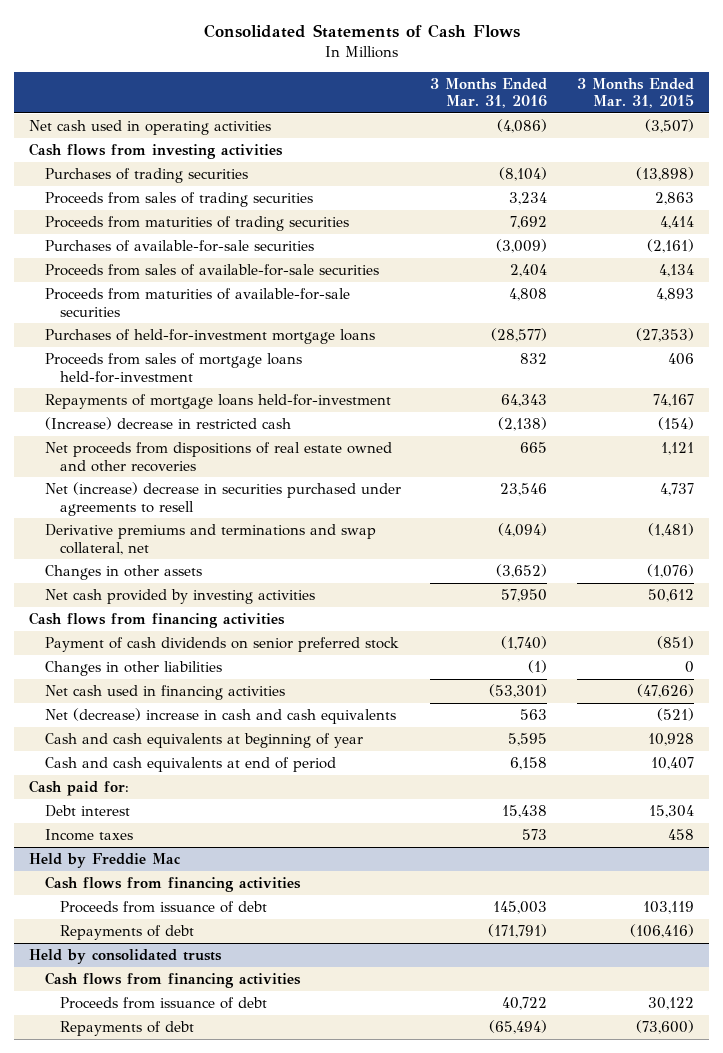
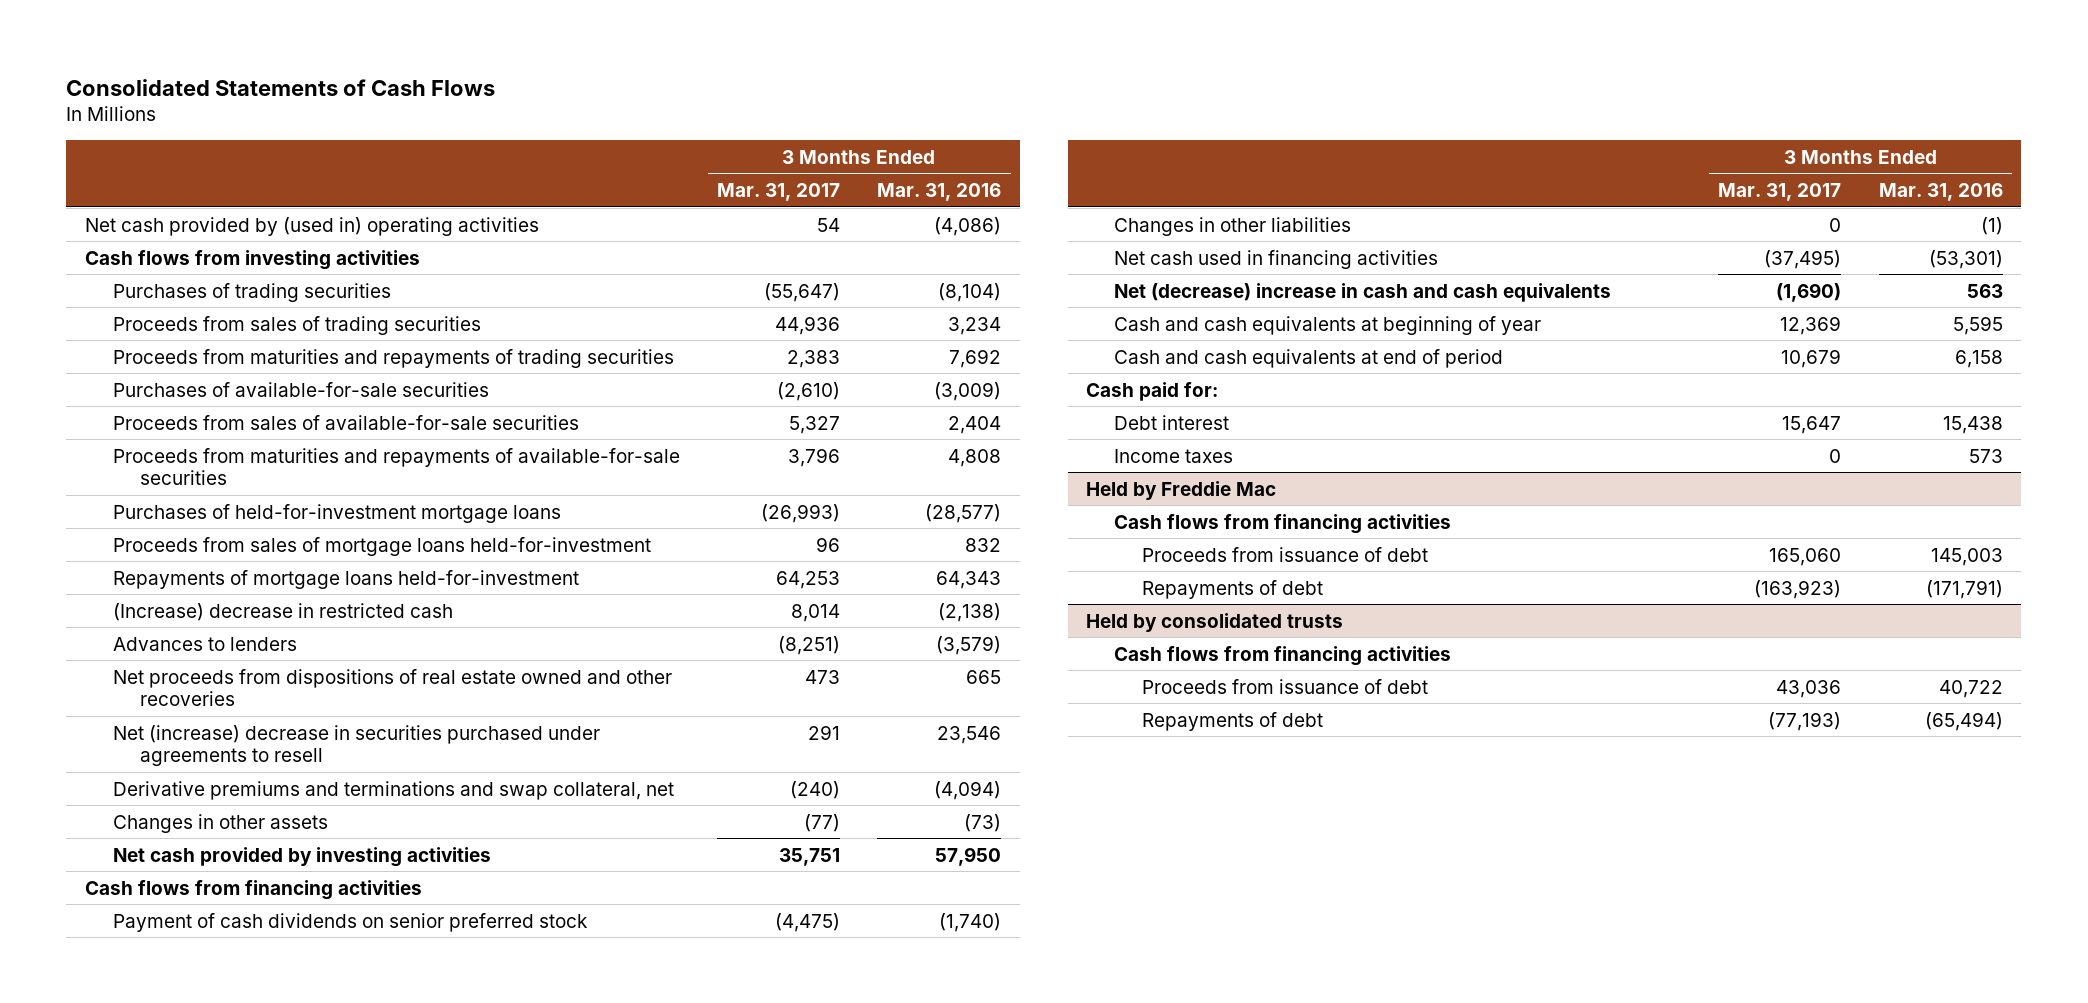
- | 3 Months Ended Mar. 31, 2016 | 3 Months Ended Mar. 31, 2015
+ | 3 Months Ended Mar. 31, 2017 | 3 Months Ended Mar. 31, 2016
- Net cash used in operating activities | (4,086) | (3,507)
+ Net cash provided by (used in) operating activities | 54 | (4,086)
- Proceeds from maturities of trading securities | 7,692 | 4,414
+ Proceeds from maturities and repayments of trading securities | 2,383 | 7,692
- Proceeds from maturities of available-for-sale securities | 4,808 | 4,893
+ Proceeds from maturities and repayments of available-for-sale securities | 3,796 | 4,808
+ Advances to lenders | (8,251) | (3,579)
- Changes in other assets | (3,652) | (1,076)
+ Changes in other assets | (77) | (73)

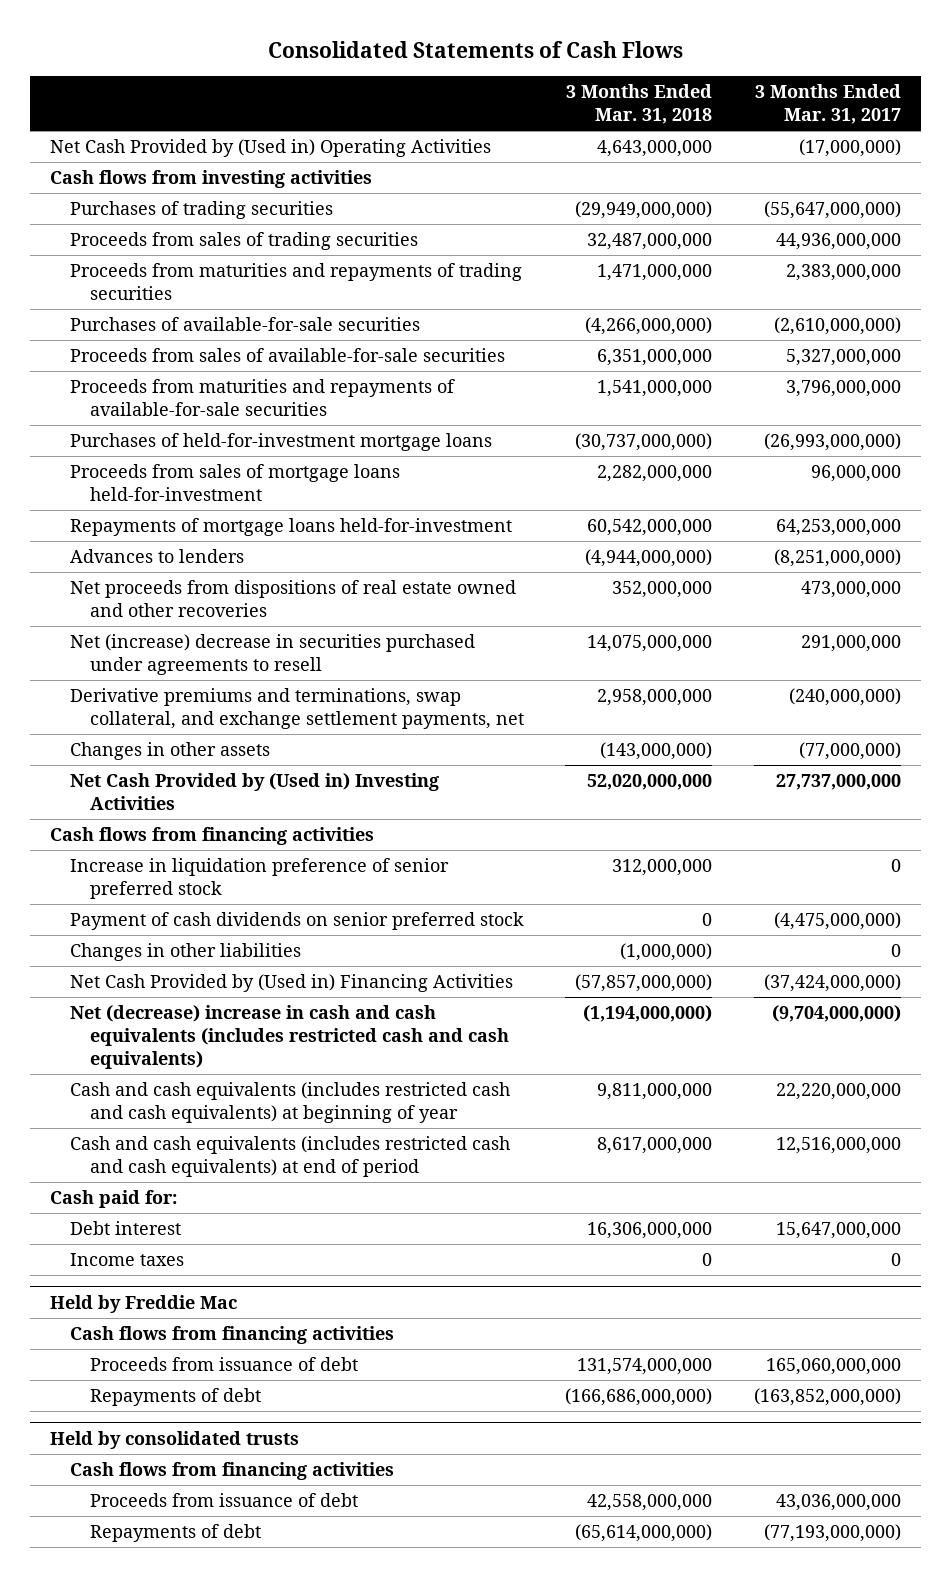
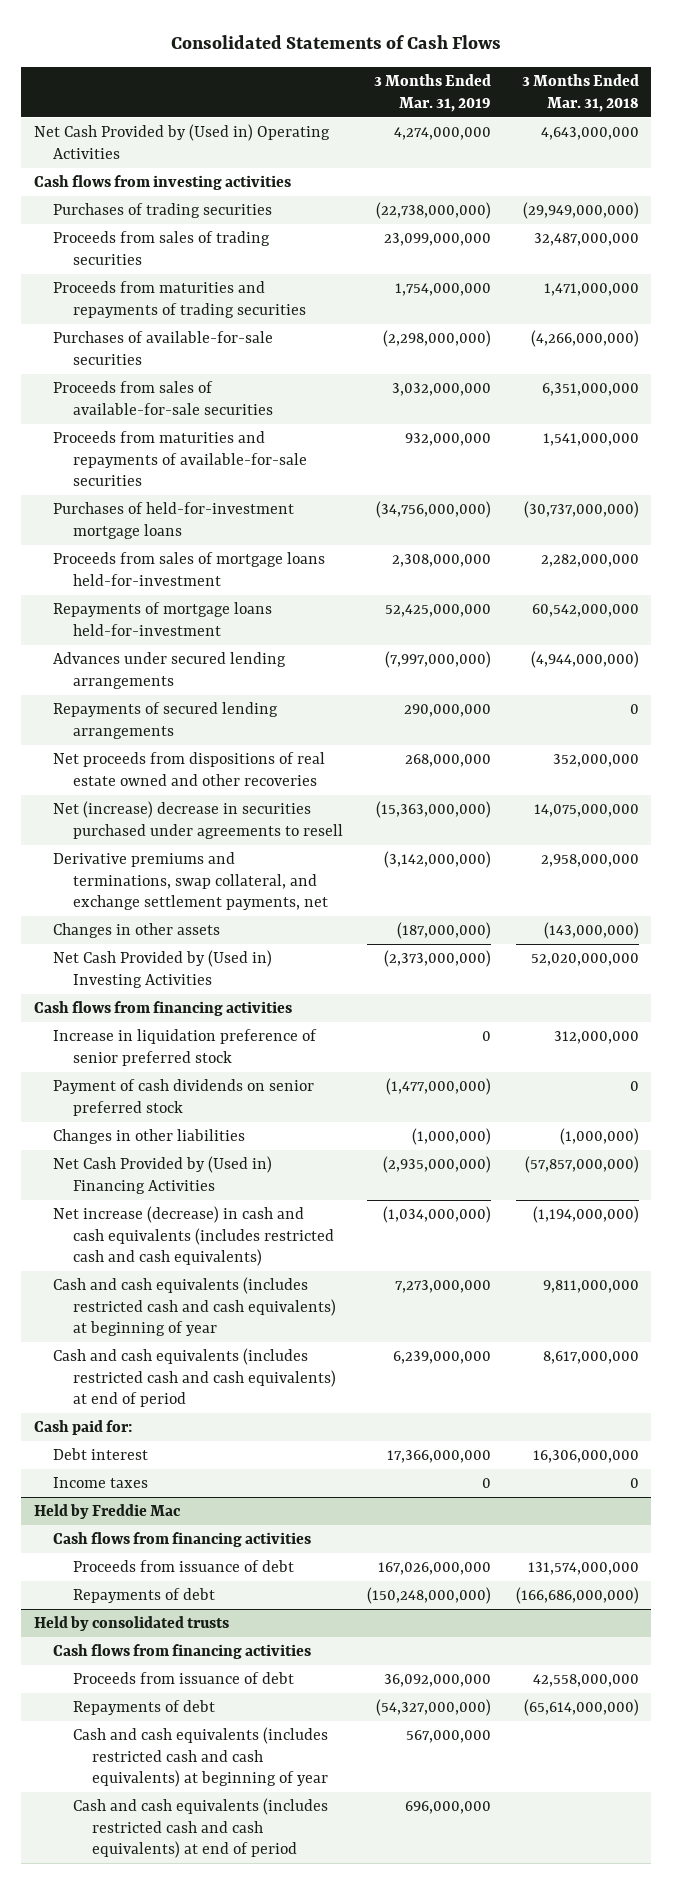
- | 3 Months Ended Mar. 31, 2018 | 3 Months Ended Mar. 31, 2017
+ | 3 Months Ended Mar. 31, 2019 | 3 Months Ended Mar. 31, 2018
- Advances to lenders | (4,944,000,000) | (8,251,000,000)
+ Advances under secured lending arrangements | (7,997,000,000) | (4,944,000,000)
+ Repayments of secured lending arrangements | 290,000,000 | 0
- Net (decrease) increase in cash and cash equivalents (includes restricted cash and cash equivalents) | (1,194,000,000) | (9,704,000,000)
+ Net increase (decrease) in cash and cash equivalents (includes restricted cash and cash equivalents) | (1,034,000,000) | (1,194,000,000)
@ Held by consolidated trusts
+ Cash and cash equivalents (includes restricted cash and cash equivalents) at beginning of year | 567,000,000 |
+ Cash and cash equivalents (includes restricted cash and cash equivalents) at end of period | 696,000,000 |

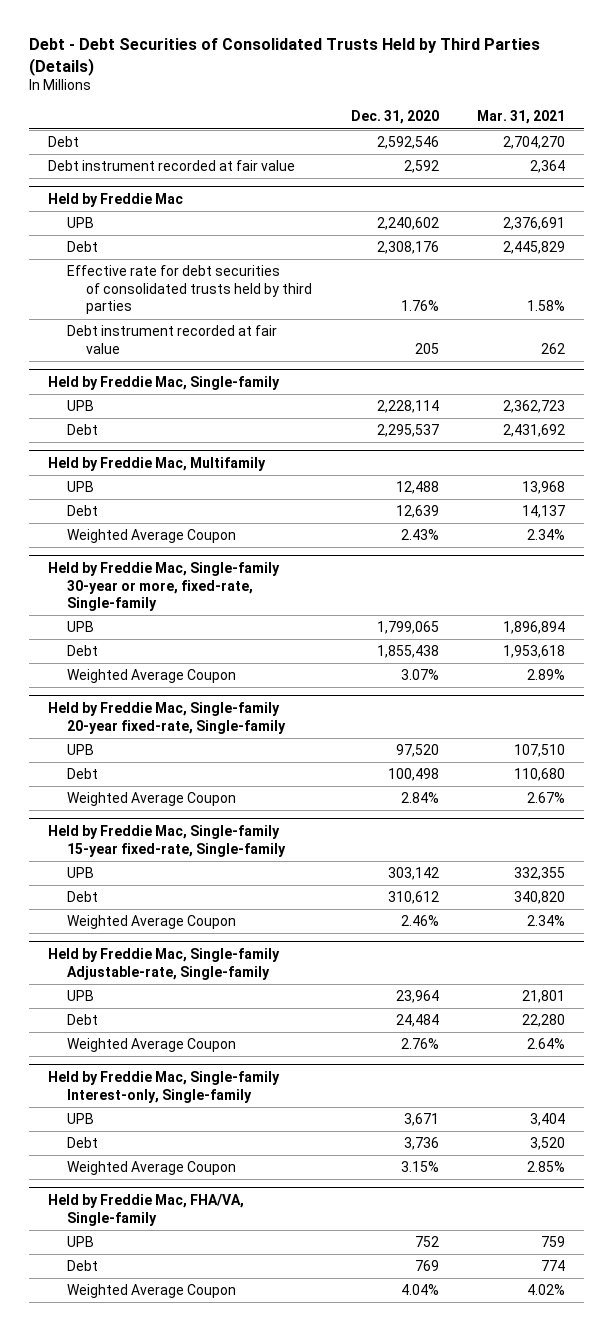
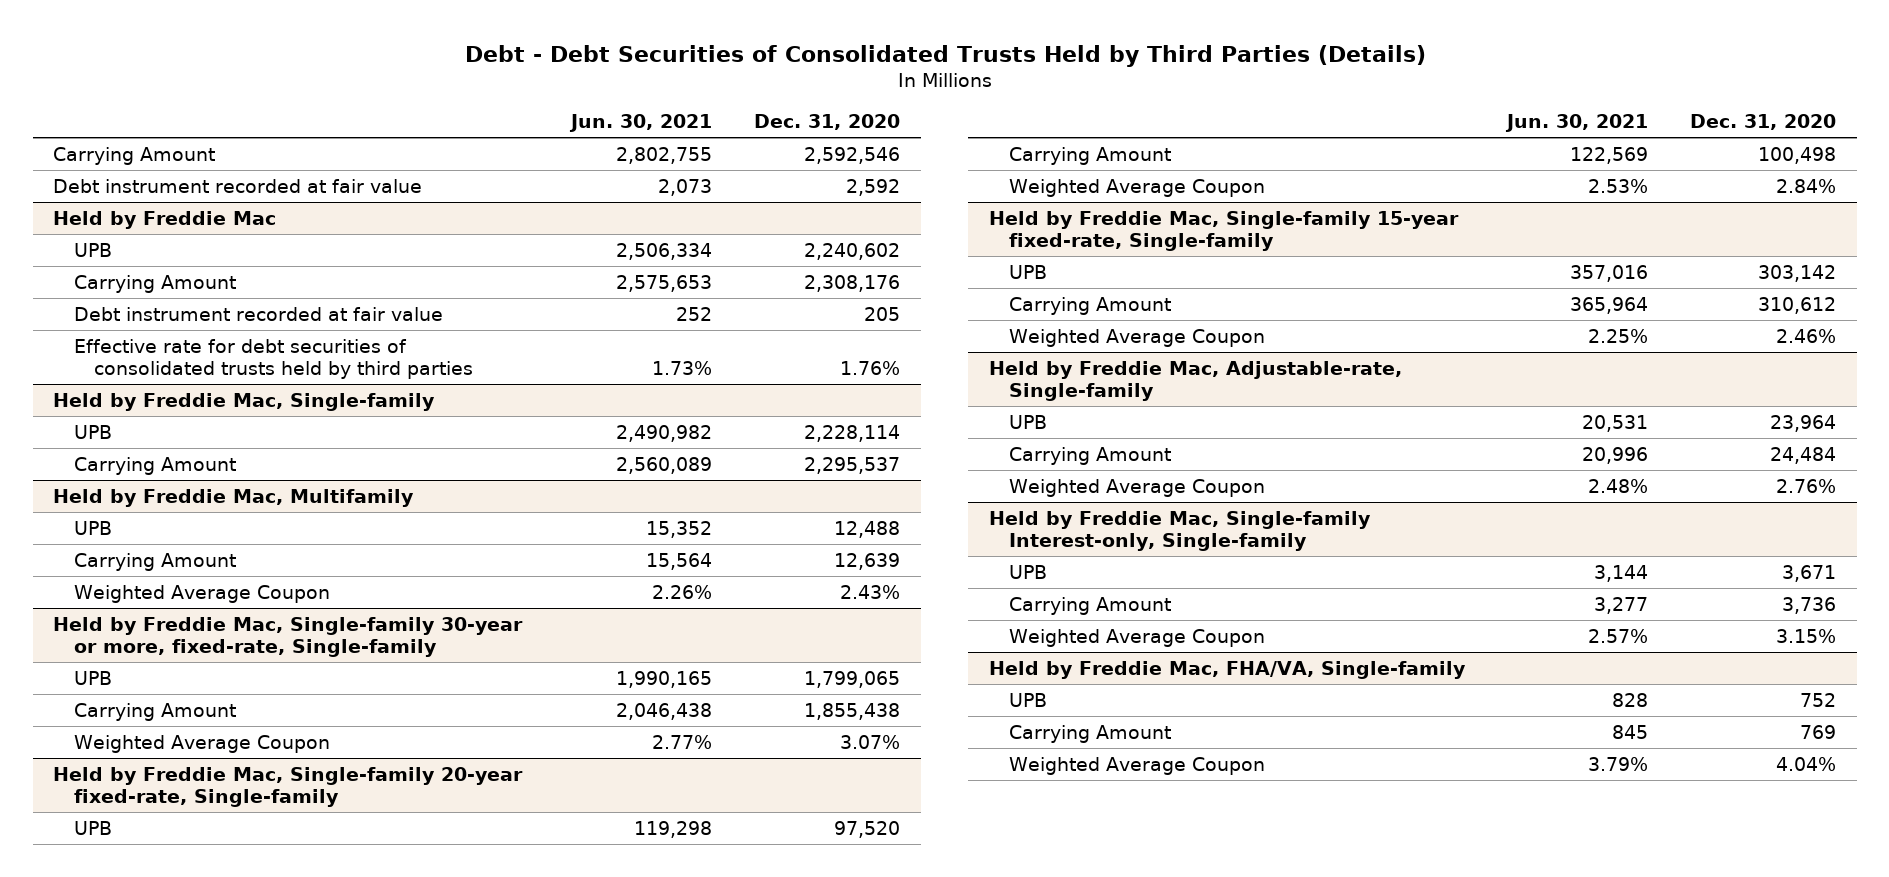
- | Dec. 31, 2020 | Mar. 31, 2021
+ | Jun. 30, 2021 | Dec. 31, 2020
- Debt | 2,592,546 | 2,704,270
+ Carrying Amount | 2,802,755 | 2,592,546
@ Held by Freddie Mac
- Debt | 2,308,176 | 2,445,829
+ Carrying Amount | 2,575,653 | 2,308,176
moved down: Effective rate for debt securities of consolidated trusts held by third parties | 1.73% | 1.76%
@ Held by Freddie Mac, Single-family
- Debt | 2,295,537 | 2,431,692
+ Carrying Amount | 2,560,089 | 2,295,537
@ Held by Freddie Mac, Multifamily
- Debt | 12,639 | 14,137
+ Carrying Amount | 15,564 | 12,639
@ Held by Freddie Mac, Single-family 30-year or more, fixed-rate, Single-family
- Debt | 1,855,438 | 1,953,618
+ Carrying Amount | 2,046,438 | 1,855,438
@ Held by Freddie Mac, Single-family 20-year fixed-rate, Single-family
- Debt | 100,498 | 110,680
+ Carrying Amount | 122,569 | 100,498
@ Held by Freddie Mac, Single-family 15-year fixed-rate, Single-family
- Debt | 310,612 | 340,820
+ Carrying Amount | 365,964 | 310,612
- Held by Freddie Mac, Single-family Adjustable-rate, Single-family
+ Held by Freddie Mac, Adjustable-rate, Single-family
- Debt | 24,484 | 22,280
+ Carrying Amount | 20,996 | 24,484
@ Held by Freddie Mac, Single-family Interest-only, Single-family
- Debt | 3,736 | 3,520
+ Carrying Amount | 3,277 | 3,736
@ Held by Freddie Mac, FHA/VA, Single-family
- Debt | 769 | 774
+ Carrying Amount | 845 | 769

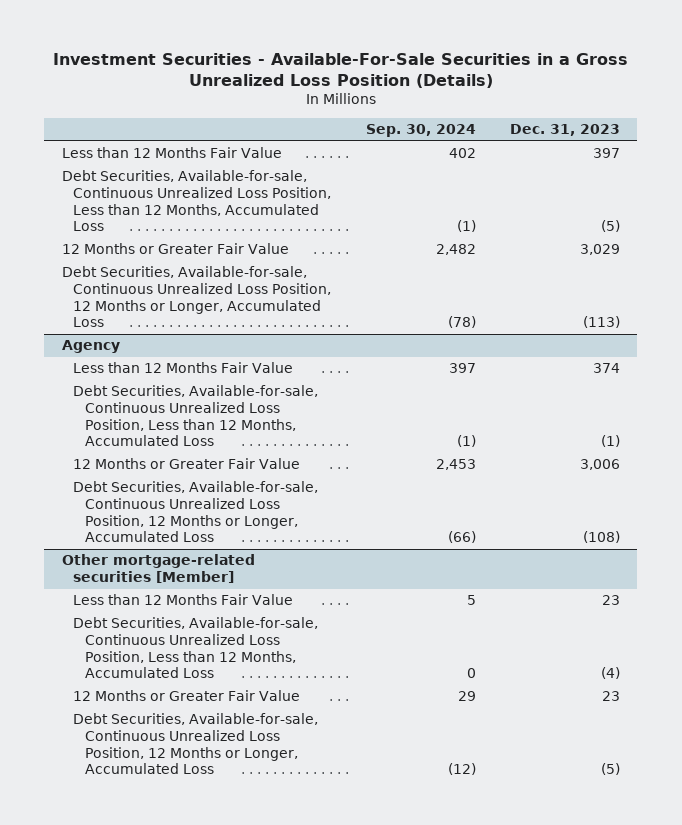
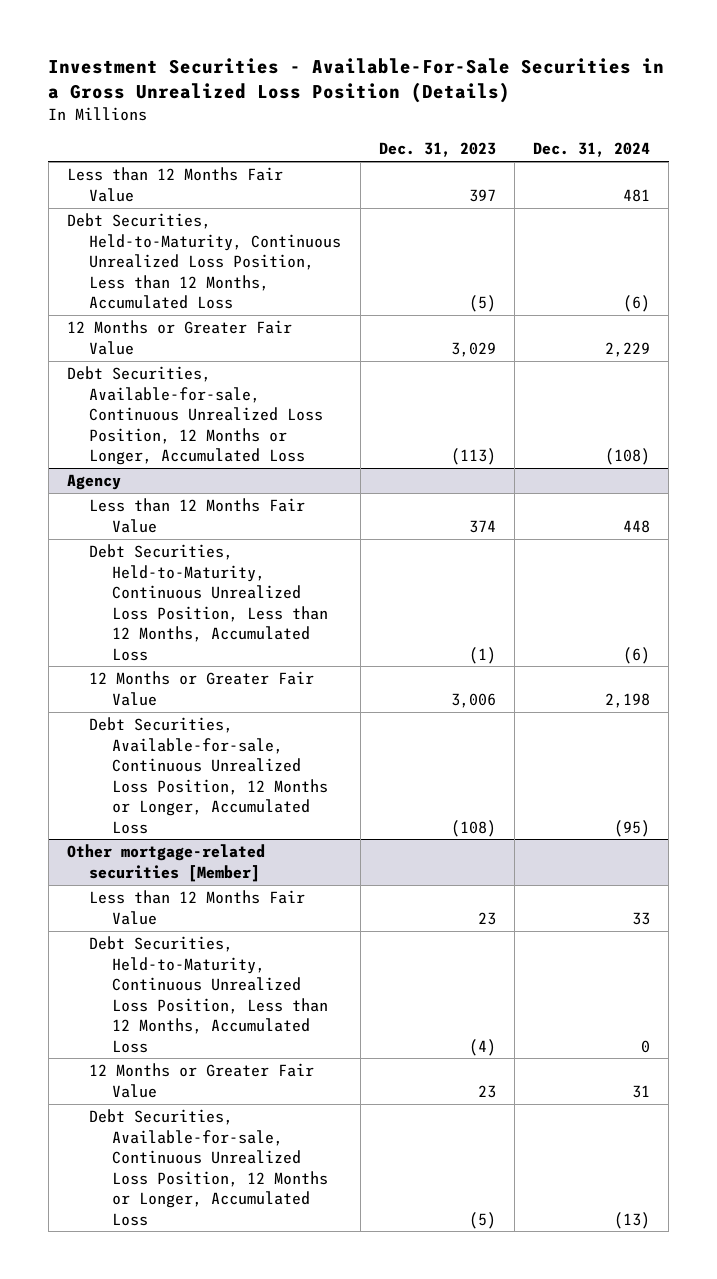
- | Sep. 30, 2024 | Dec. 31, 2023
+ | Dec. 31, 2023 | Dec. 31, 2024
- Debt Securities, Available-for-sale, Continuous Unrealized Loss Position, Less than 12 Months, Accumulated Loss | (1) | (5)
+ Debt Securities, Held-to-Maturity, Continuous Unrealized Loss Position, Less than 12 Months, Accumulated Loss | (5) | (6)
@ Agency
- Debt Securities, Available-for-sale, Continuous Unrealized Loss Position, Less than 12 Months, Accumulated Loss | (1) | (1)
+ Debt Securities, Held-to-Maturity, Continuous Unrealized Loss Position, Less than 12 Months, Accumulated Loss | (1) | (6)
@ Other mortgage-related securities [Member]
- Debt Securities, Available-for-sale, Continuous Unrealized Loss Position, Less than 12 Months, Accumulated Loss | 0 | (4)
+ Debt Securities, Held-to-Maturity, Continuous Unrealized Loss Position, Less than 12 Months, Accumulated Loss | (4) | 0

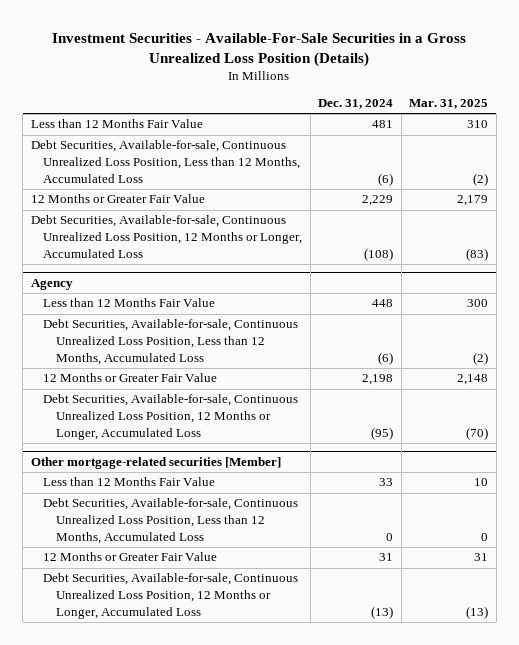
- | Dec. 31, 2023 | Dec. 31, 2024
+ | Dec. 31, 2024 | Mar. 31, 2025
- Debt Securities, Held-to-Maturity, Continuous Unrealized Loss Position, Less than 12 Months, Accumulated Loss | (5) | (6)
+ Debt Securities, Available-for-sale, Continuous Unrealized Loss Position, Less than 12 Months, Accumulated Loss | (6) | (2)
@ Agency
- Debt Securities, Held-to-Maturity, Continuous Unrealized Loss Position, Less than 12 Months, Accumulated Loss | (1) | (6)
+ Debt Securities, Available-for-sale, Continuous Unrealized Loss Position, Less than 12 Months, Accumulated Loss | (6) | (2)
@ Other mortgage-related securities [Member]
- Debt Securities, Held-to-Maturity, Continuous Unrealized Loss Position, Less than 12 Months, Accumulated Loss | (4) | 0
+ Debt Securities, Available-for-sale, Continuous Unrealized Loss Position, Less than 12 Months, Accumulated Loss | 0 | 0

